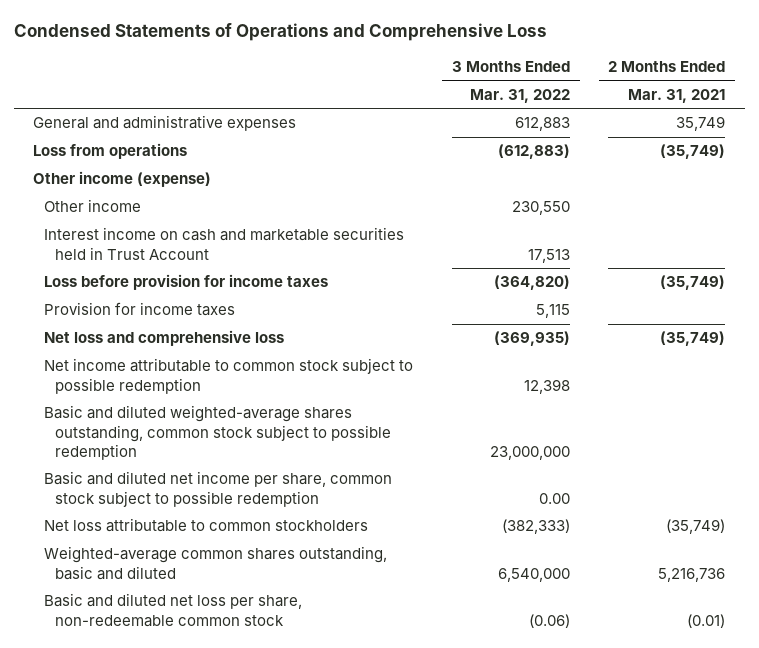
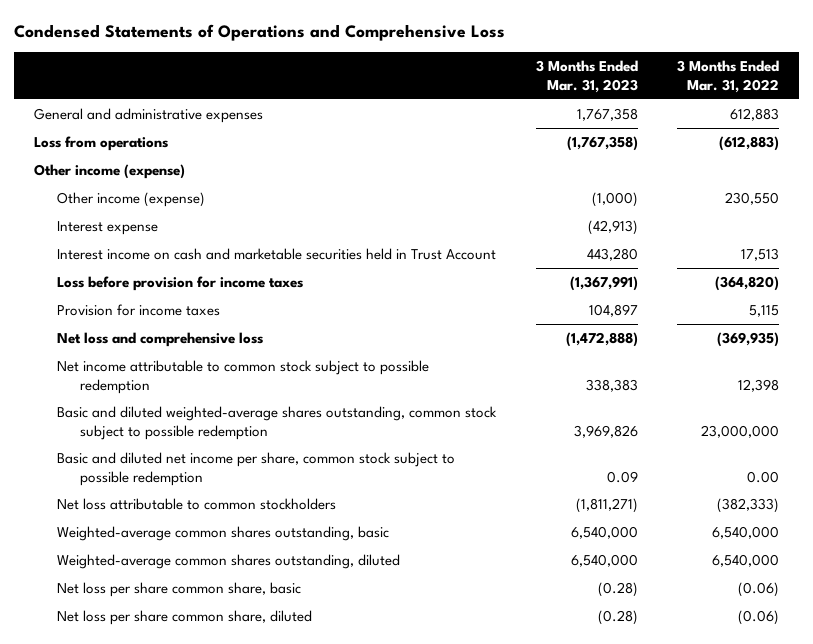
- | 3 Months Ended Mar. 31, 2022 | 2 Months Ended Mar. 31, 2021
+ | 3 Months Ended Mar. 31, 2023 | 3 Months Ended Mar. 31, 2022
- Other income | 230,550 |
+ Other income (expense) | (1,000) | 230,550
+ Interest expense | (42,913) |
- Weighted-average common shares outstanding, basic and diluted | 6,540,000 | 5,216,736
- Basic and diluted net loss per share, non-redeemable common stock | (0.06) | (0.01)
+ Weighted-average common shares outstanding, basic | 6,540,000 | 6,540,000
+ Weighted-average common shares outstanding, diluted | 6,540,000 | 6,540,000
+ Net loss per share common share, basic | (0.28) | (0.06)
+ Net loss per share common share, diluted | (0.28) | (0.06)

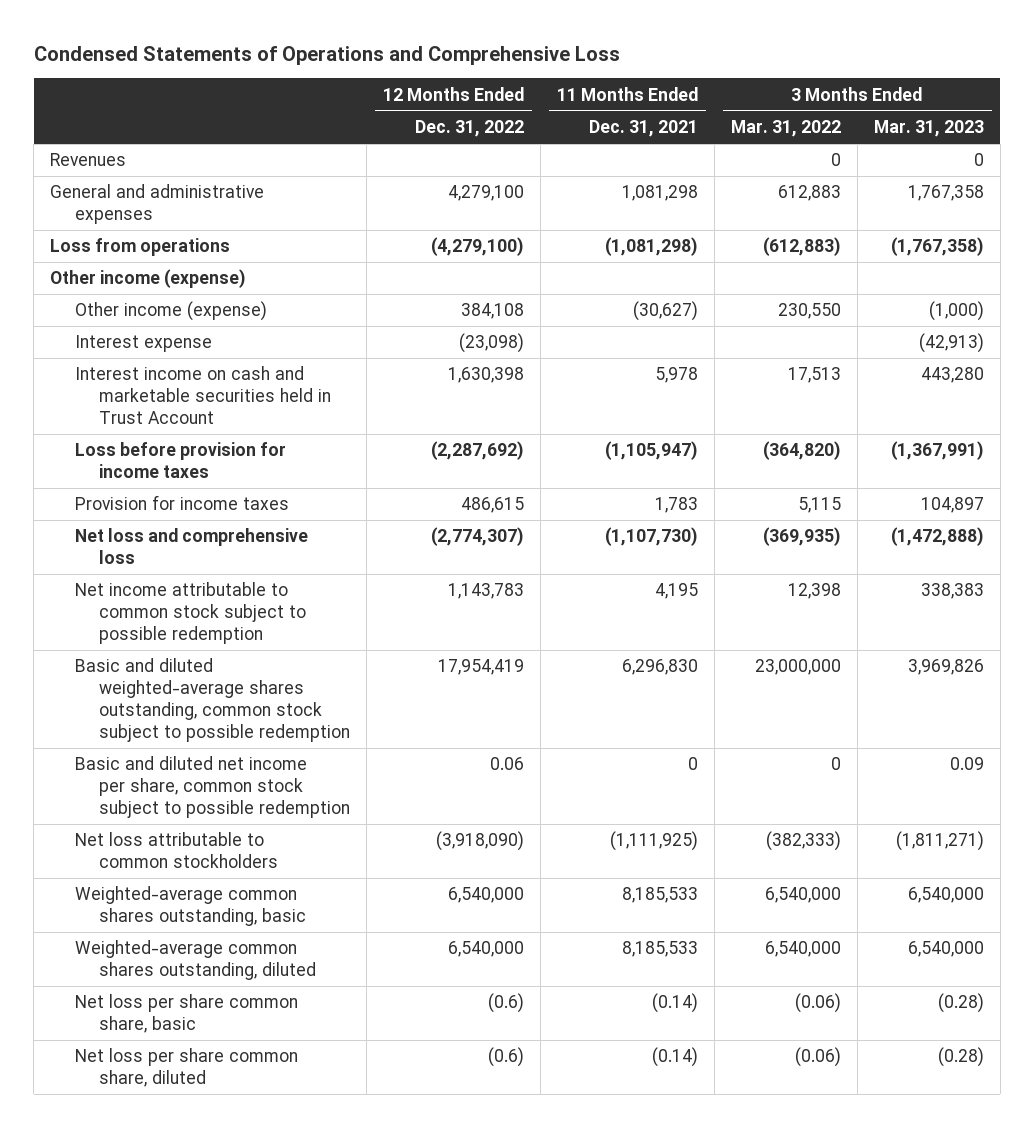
- | 3 Months Ended Mar. 31, 2023 | 3 Months Ended Mar. 31, 2022
+ | 12 Months Ended Dec. 31, 2022 | 11 Months Ended Dec. 31, 2021 | 3 Months Ended Mar. 31, 2022 | 3 Months Ended Mar. 31, 2023
+ Revenues | | | 0 | 0
- Basic and diluted net income per share, common stock subject to possible redemption | 0.09 | 0.00
+ Basic and diluted net income per share, common stock subject to possible redemption | 0.06 | 0 | 0 | 0.09

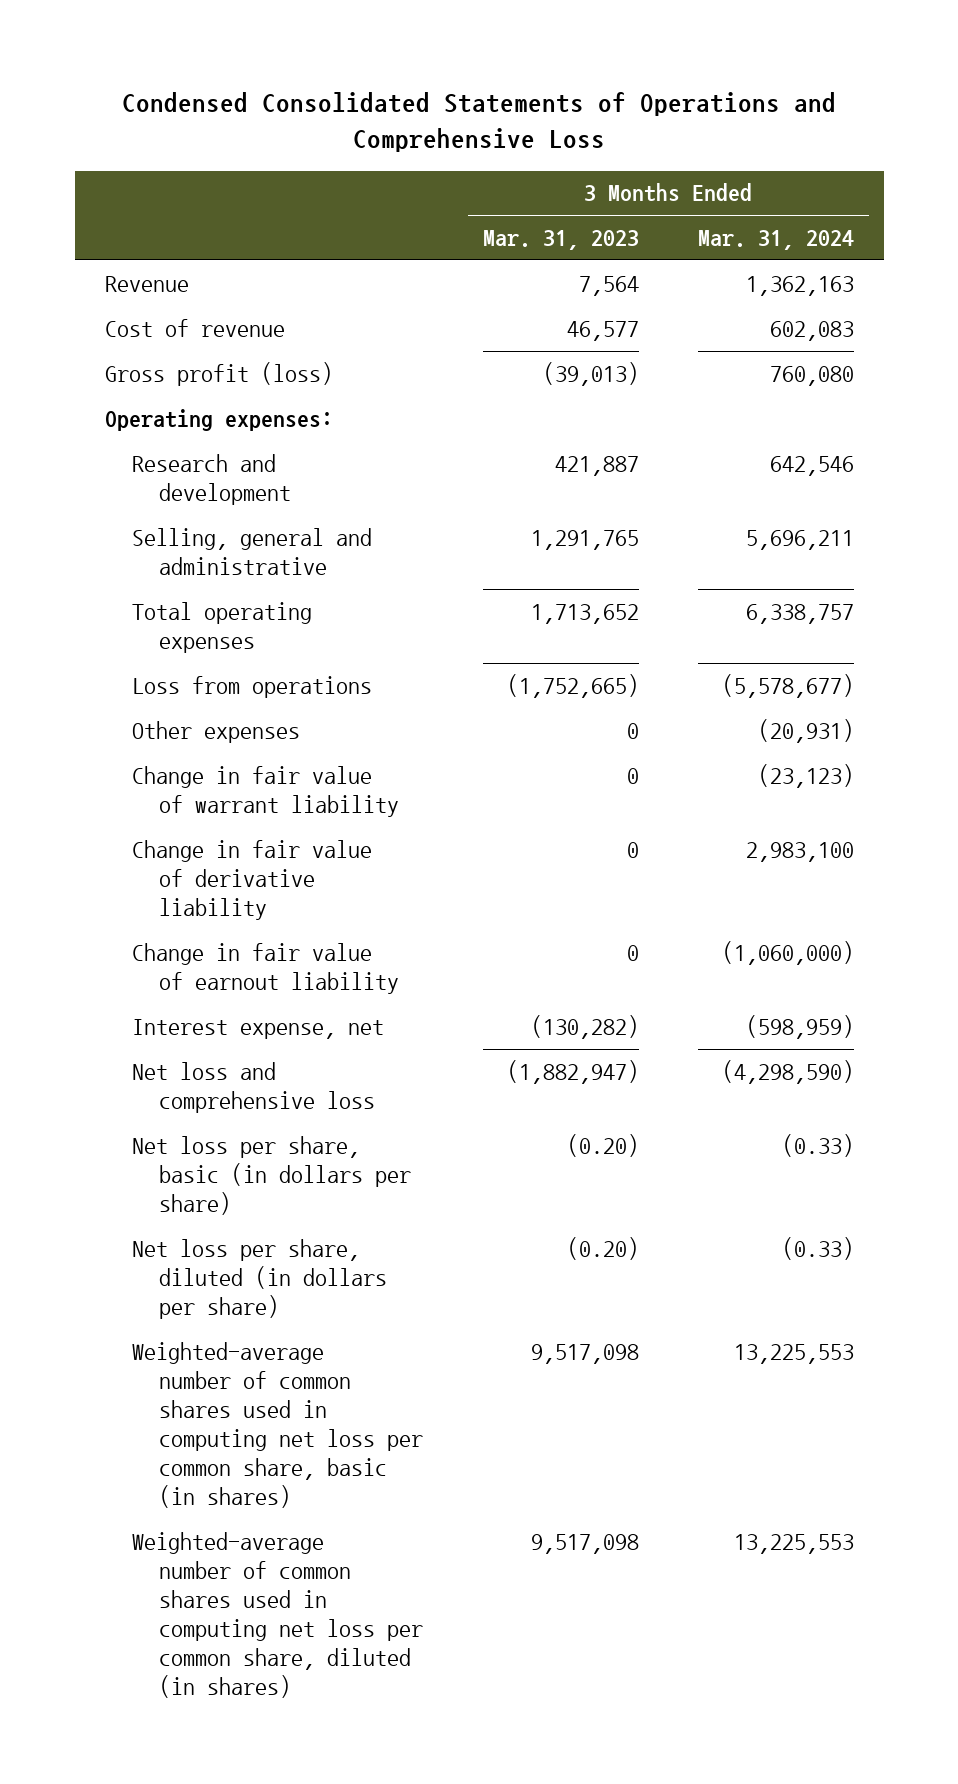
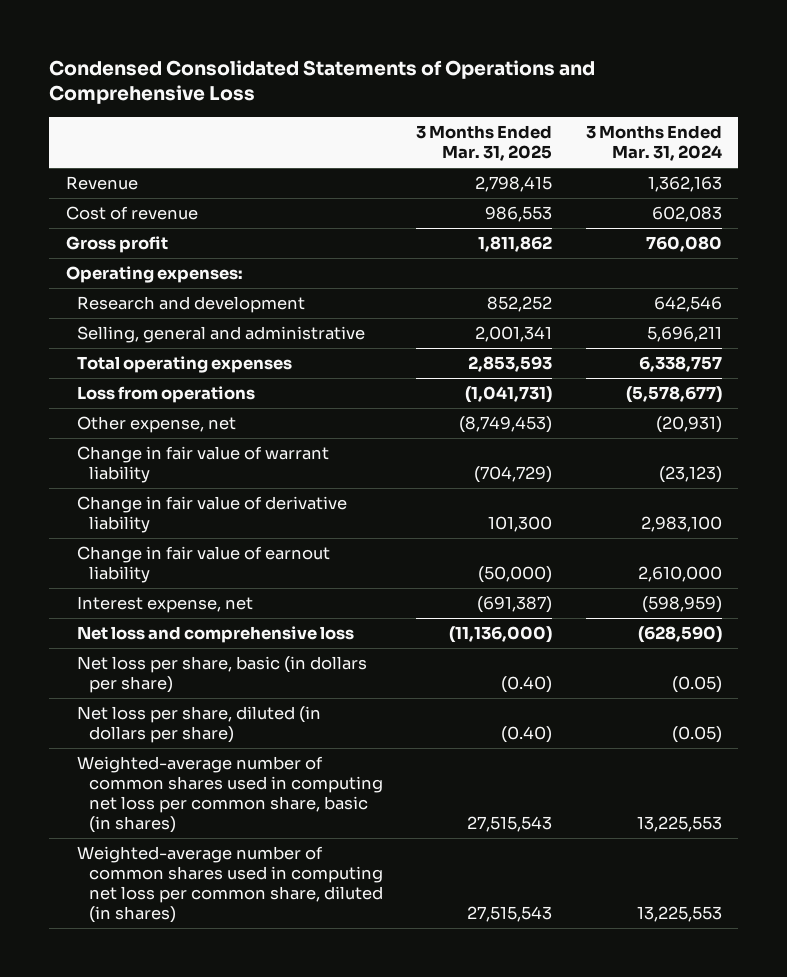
- | 3 Months Ended Mar. 31, 2023 | 3 Months Ended Mar. 31, 2024
+ | 3 Months Ended Mar. 31, 2025 | 3 Months Ended Mar. 31, 2024
- Gross profit (loss) | (39,013) | 760,080
+ Gross profit | 1,811,862 | 760,080
- Other expenses | 0 | (20,931)
+ Other expense, net | (8,749,453) | (20,931)
- Change in fair value of earnout liability | 0 | (1,060,000)
+ Change in fair value of earnout liability | (50,000) | 2,610,000
- Net loss and comprehensive loss | (1,882,947) | (4,298,590)
- Net loss per share, basic (in dollars per share) | (0.20) | (0.33)
- Net loss per share, diluted (in dollars per share) | (0.20) | (0.33)
+ Net loss and comprehensive loss | (11,136,000) | (628,590)
+ Net loss per share, basic (in dollars per share) | (0.40) | (0.05)
+ Net loss per share, diluted (in dollars per share) | (0.40) | (0.05)

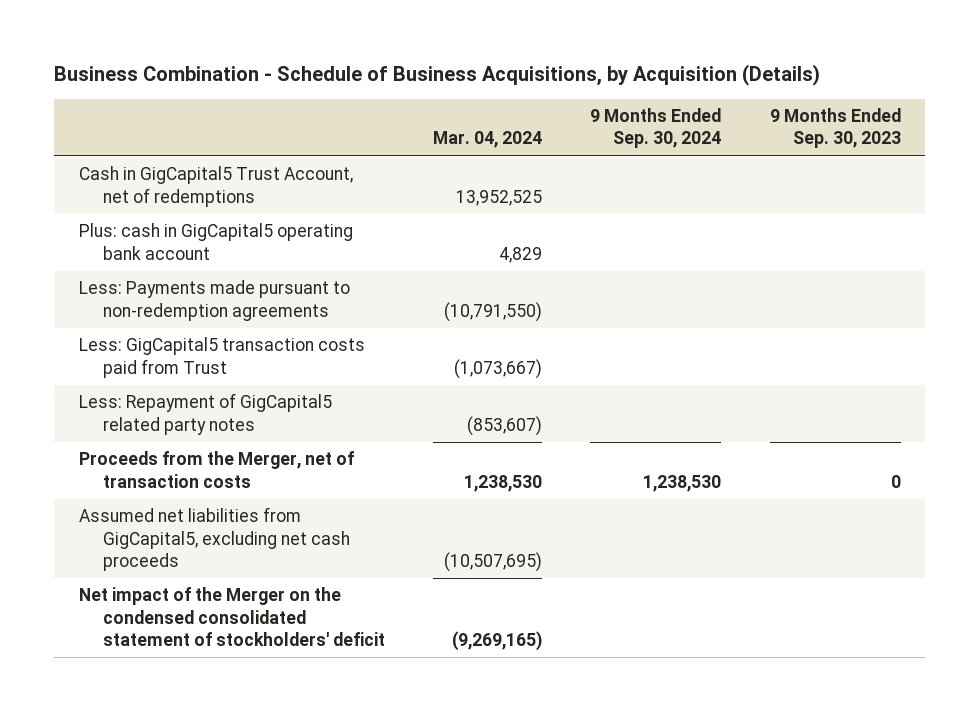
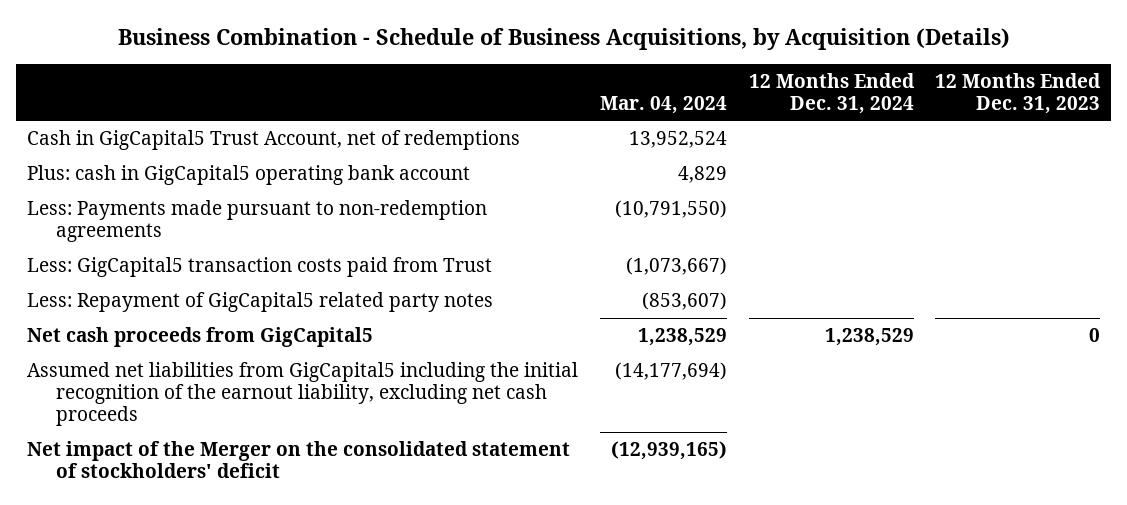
- | Mar. 04, 2024 | 9 Months Ended Sep. 30, 2024 | 9 Months Ended Sep. 30, 2023
+ | Mar. 04, 2024 | 12 Months Ended Dec. 31, 2024 | 12 Months Ended Dec. 31, 2023
- Cash in GigCapital5 Trust Account, net of redemptions | 13,952,525 | |
+ Cash in GigCapital5 Trust Account, net of redemptions | 13,952,524 | |
- Proceeds from the Merger, net of transaction costs | 1,238,530 | 1,238,530 | 0
- Assumed net liabilities from GigCapital5, excluding net cash proceeds | (10,507,695) | |
- Net impact of the Merger on the condensed consolidated statement of stockholders' deficit | (9,269,165) | |
+ Net cash proceeds from GigCapital5 | 1,238,529 | 1,238,529 | 0
+ Assumed net liabilities from GigCapital5 including the initial recognition of the earnout liability, excluding net cash proceeds | (14,177,694) | |
+ Net impact of the Merger on the consolidated statement of stockholders' deficit | (12,939,165) | |

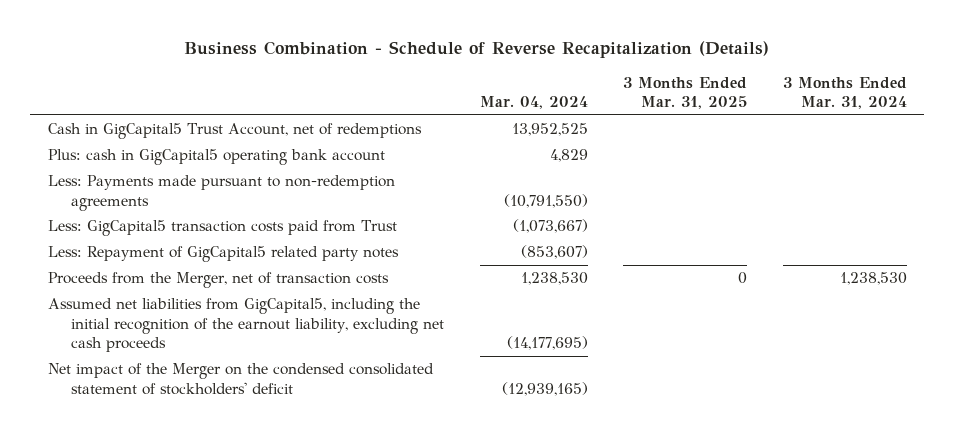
- Business Combination - Schedule of Business Acquisitions, by Acquisition (Details)
+ Business Combination - Schedule of Reverse Recapitalization (Details)
- | Mar. 04, 2024 | 12 Months Ended Dec. 31, 2024 | 12 Months Ended Dec. 31, 2023
+ | Mar. 04, 2024 | 3 Months Ended Mar. 31, 2025 | 3 Months Ended Mar. 31, 2024
- Cash in GigCapital5 Trust Account, net of redemptions | 13,952,524 | |
+ Cash in GigCapital5 Trust Account, net of redemptions | 13,952,525 | |
- Net cash proceeds from GigCapital5 | 1,238,529 | 1,238,529 | 0
- Assumed net liabilities from GigCapital5 including the initial recognition of the earnout liability, excluding net cash proceeds | (14,177,694) | |
- Net impact of the Merger on the consolidated statement of stockholders' deficit | (12,939,165) | |
+ Proceeds from the Merger, net of transaction costs | 1,238,530 | 0 | 1,238,530
+ Assumed net liabilities from GigCapital5, including the initial recognition of the earnout liability, excluding net cash proceeds | (14,177,695) | |
+ Net impact of the Merger on the condensed consolidated statement of stockholders' deficit | (12,939,165) | |

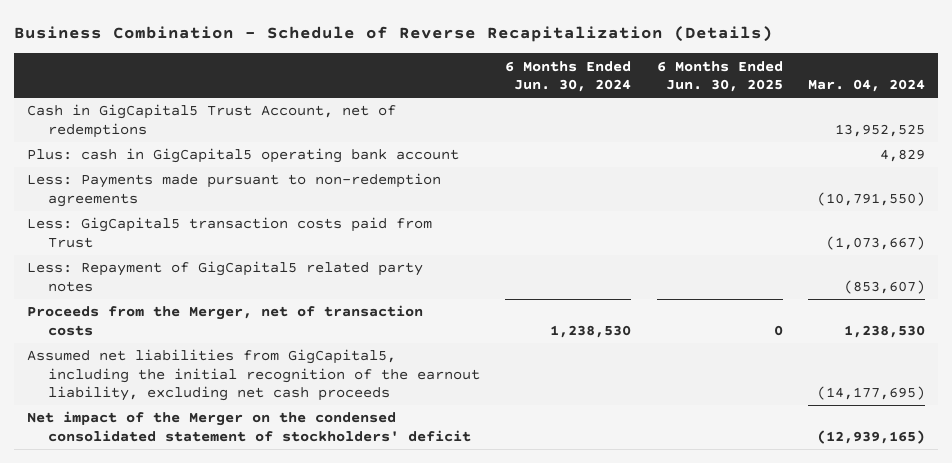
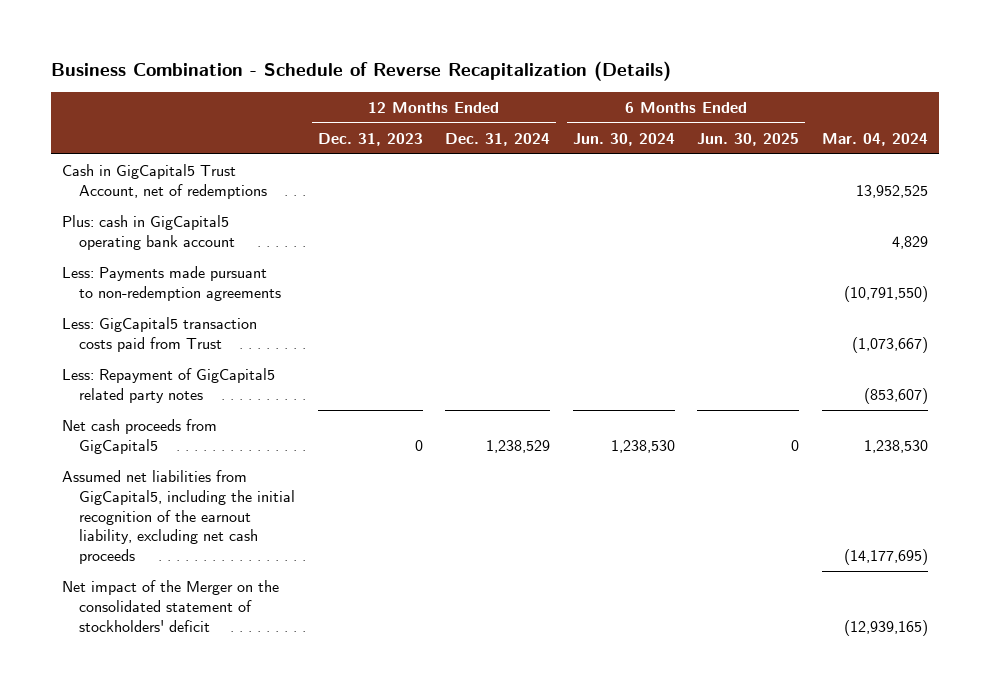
- | 6 Months Ended Jun. 30, 2024 | 6 Months Ended Jun. 30, 2025 | Mar. 04, 2024
+ | 12 Months Ended Dec. 31, 2023 | 12 Months Ended Dec. 31, 2024 | 6 Months Ended Jun. 30, 2024 | 6 Months Ended Jun. 30, 2025 | Mar. 04, 2024
- Proceeds from the Merger, net of transaction costs | 1,238,530 | 0 | 1,238,530
+ Net cash proceeds from GigCapital5 | 0 | 1,238,529 | 1,238,530 | 0 | 1,238,530
- Net impact of the Merger on the condensed consolidated statement of stockholders' deficit | | | (12,939,165)
+ Net impact of the Merger on the consolidated statement of stockholders' deficit | | | | | (12,939,165)

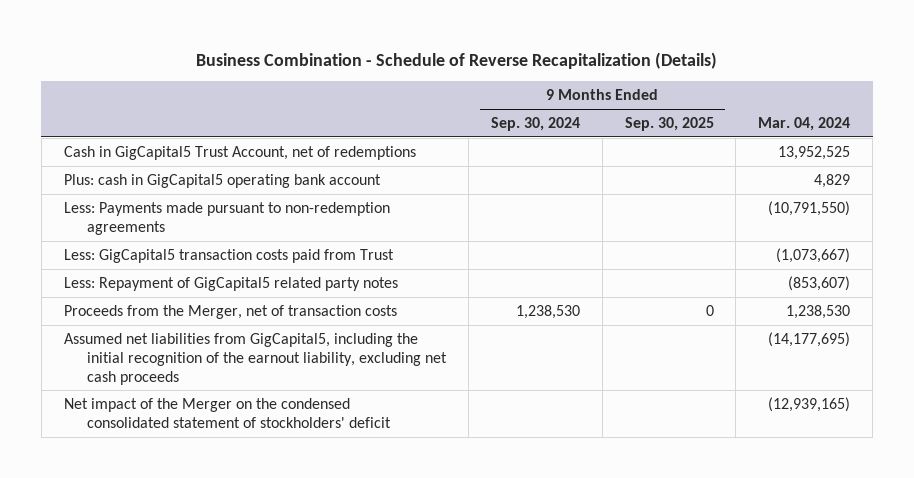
- | 12 Months Ended Dec. 31, 2023 | 12 Months Ended Dec. 31, 2024 | 6 Months Ended Jun. 30, 2024 | 6 Months Ended Jun. 30, 2025 | Mar. 04, 2024
+ | 9 Months Ended Sep. 30, 2024 | 9 Months Ended Sep. 30, 2025 | Mar. 04, 2024
- Net cash proceeds from GigCapital5 | 0 | 1,238,529 | 1,238,530 | 0 | 1,238,530
+ Proceeds from the Merger, net of transaction costs | 1,238,530 | 0 | 1,238,530
- Net impact of the Merger on the consolidated statement of stockholders' deficit | | | | | (12,939,165)
+ Net impact of the Merger on the condensed consolidated statement of stockholders' deficit | | | (12,939,165)

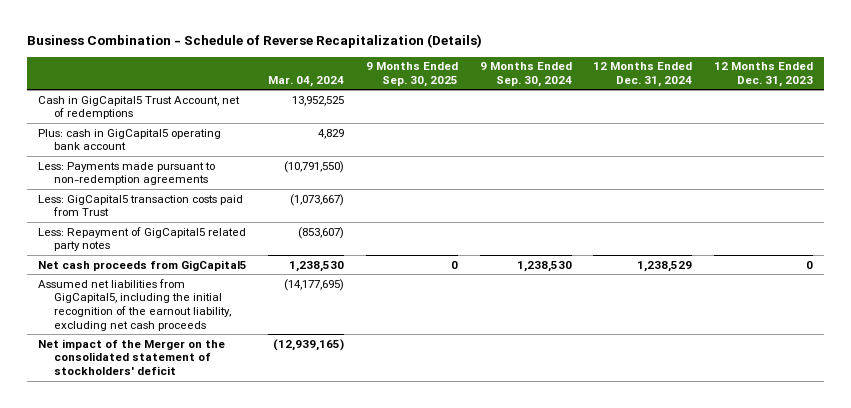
- | 9 Months Ended Sep. 30, 2024 | 9 Months Ended Sep. 30, 2025 | Mar. 04, 2024
+ | Mar. 04, 2024 | 9 Months Ended Sep. 30, 2025 | 9 Months Ended Sep. 30, 2024 | 12 Months Ended Dec. 31, 2024 | 12 Months Ended Dec. 31, 2023
- Proceeds from the Merger, net of transaction costs | 1,238,530 | 0 | 1,238,530
+ Net cash proceeds from GigCapital5 | 1,238,530 | 0 | 1,238,530 | 1,238,529 | 0
- Net impact of the Merger on the condensed consolidated statement of stockholders' deficit | | | (12,939,165)
+ Net impact of the Merger on the consolidated statement of stockholders' deficit | (12,939,165) | | | |

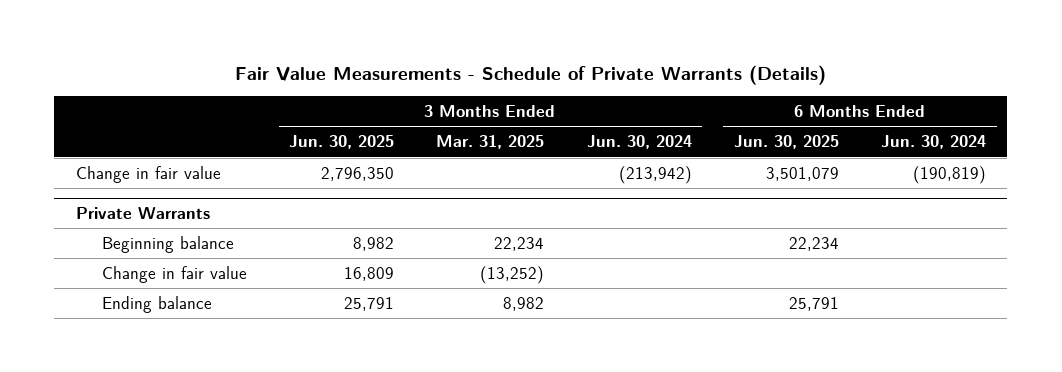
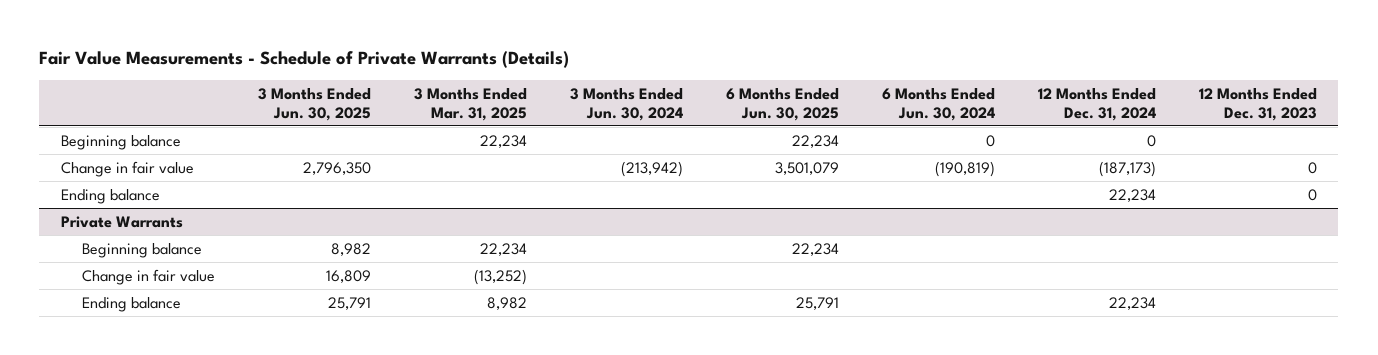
- | 3 Months Ended Jun. 30, 2025 | 3 Months Ended Mar. 31, 2025 | 3 Months Ended Jun. 30, 2024 | 6 Months Ended Jun. 30, 2025 | 6 Months Ended Jun. 30, 2024
+ | 3 Months Ended Jun. 30, 2025 | 3 Months Ended Mar. 31, 2025 | 3 Months Ended Jun. 30, 2024 | 6 Months Ended Jun. 30, 2025 | 6 Months Ended Jun. 30, 2024 | 12 Months Ended Dec. 31, 2024 | 12 Months Ended Dec. 31, 2023
+ Beginning balance | | 22,234 | | 22,234 | 0 | 0 |
+ Ending balance | | | | | | 22,234 | 0

